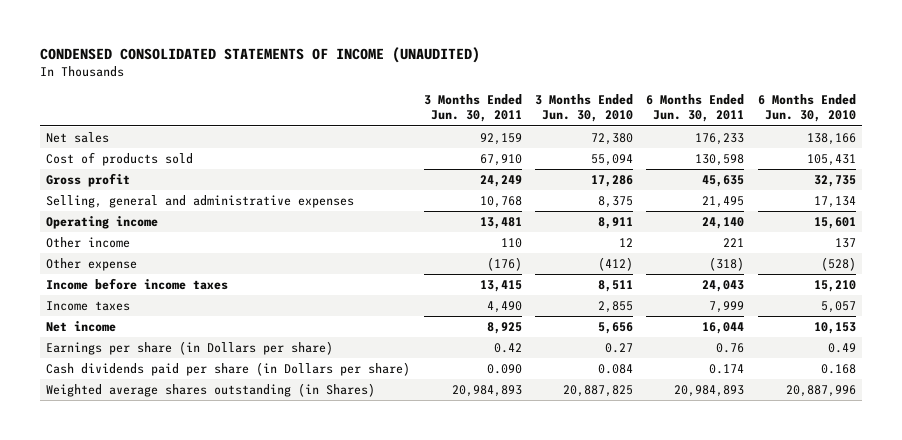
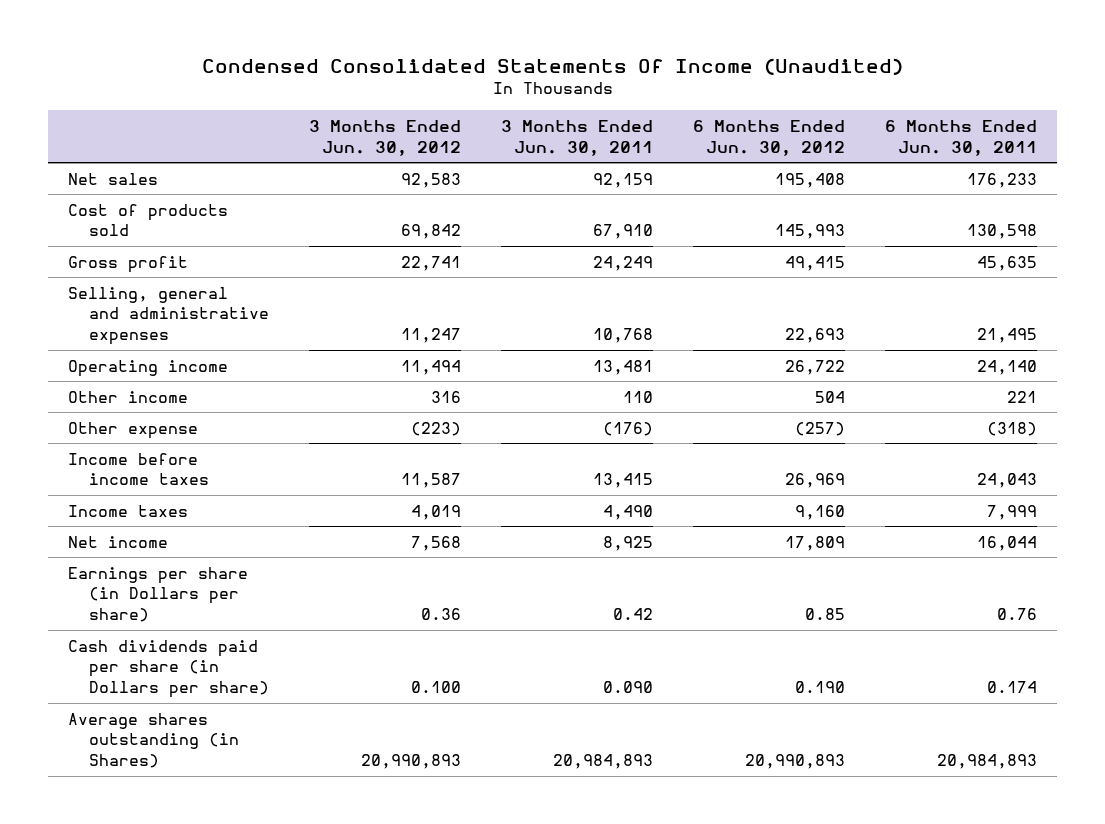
- CONDENSED CONSOLIDATED STATEMENTS OF INCOME (UNAUDITED)
+ Condensed Consolidated Statements Of Income (Unaudited)
- | 3 Months Ended Jun. 30, 2011 | 3 Months Ended Jun. 30, 2010 | 6 Months Ended Jun. 30, 2011 | 6 Months Ended Jun. 30, 2010
+ | 3 Months Ended Jun. 30, 2012 | 3 Months Ended Jun. 30, 2011 | 6 Months Ended Jun. 30, 2012 | 6 Months Ended Jun. 30, 2011
- Weighted average shares outstanding (in Shares) | 20,984,893 | 20,887,825 | 20,984,893 | 20,887,996
+ Average shares outstanding (in Shares) | 20,990,893 | 20,984,893 | 20,990,893 | 20,984,893

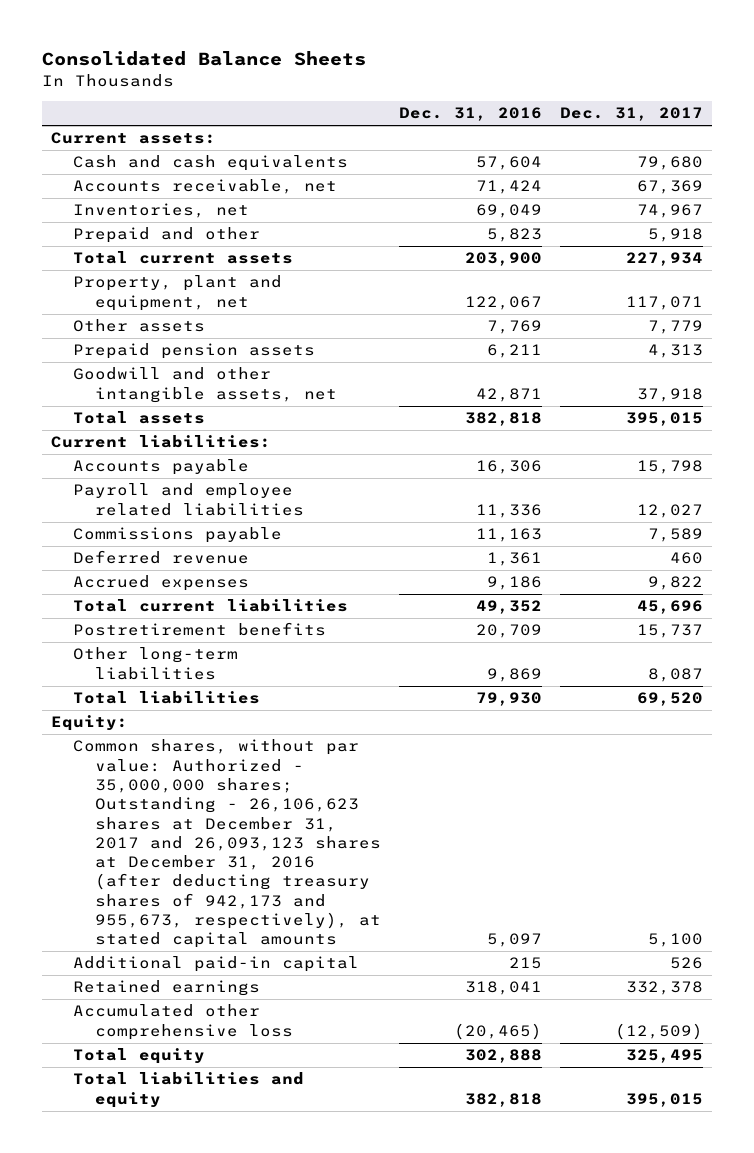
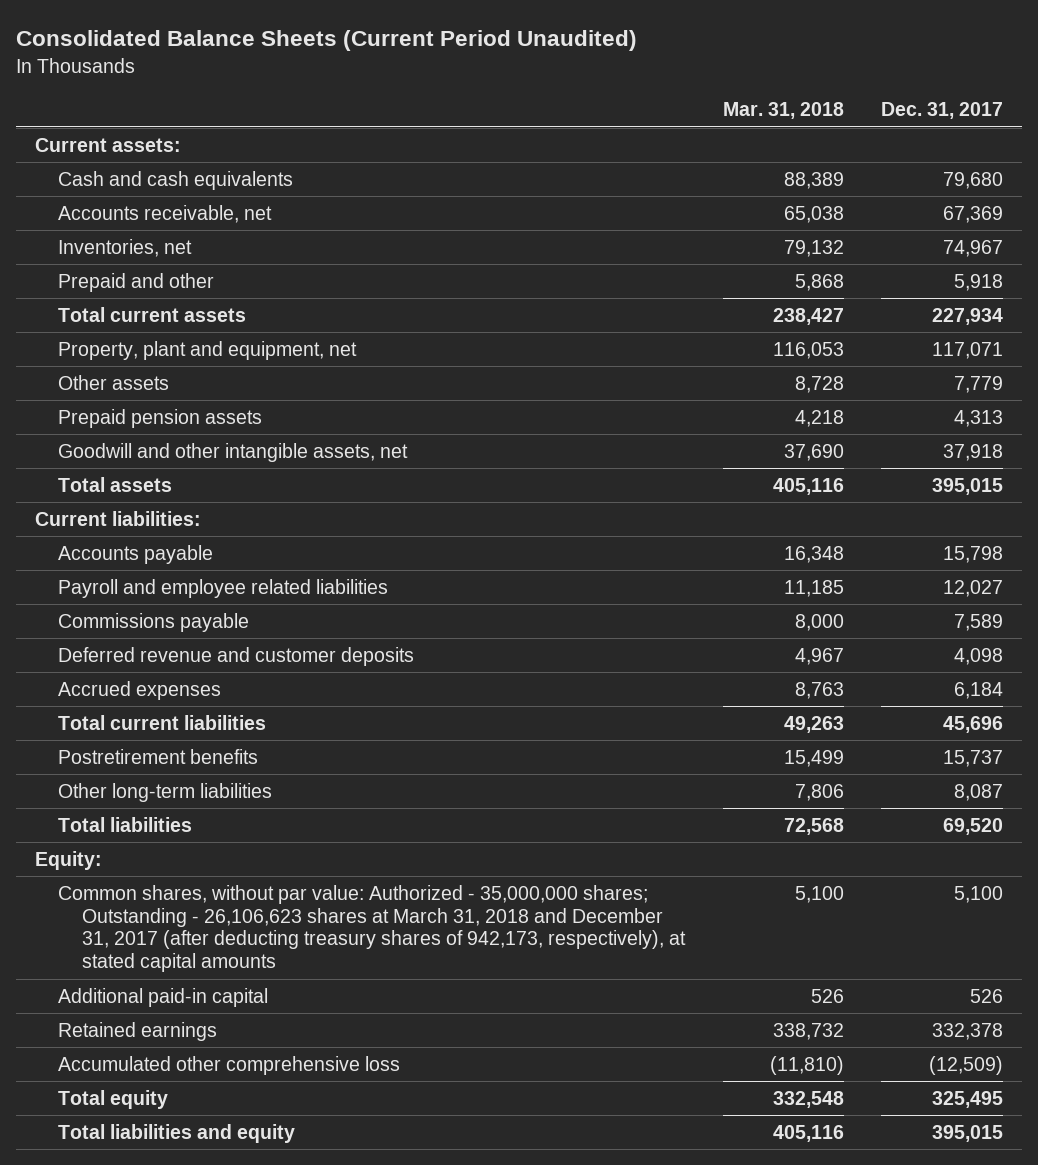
- Consolidated Balance Sheets
+ Consolidated Balance Sheets (Current Period Unaudited)
- | Dec. 31, 2016 | Dec. 31, 2017
+ | Mar. 31, 2018 | Dec. 31, 2017
- Deferred revenue | 1,361 | 460
- Accrued expenses | 9,186 | 9,822
+ Deferred revenue and customer deposits | 4,967 | 4,098
+ Accrued expenses | 8,763 | 6,184
- Common shares, without par value: Authorized - 35,000,000 shares; Outstanding - 26,106,623 shares at December 31, 2017 and 26,093,123 shares at December 31, 2016 (after deducting treasury shares of 942,173 and 955,673, respectively), at stated capital amounts | 5,097 | 5,100
+ Common shares, without par value: Authorized - 35,000,000 shares; Outstanding - 26,106,623 shares at March 31, 2018 and December 31, 2017 (after deducting treasury shares of 942,173, respectively), at stated capital amounts | 5,100 | 5,100

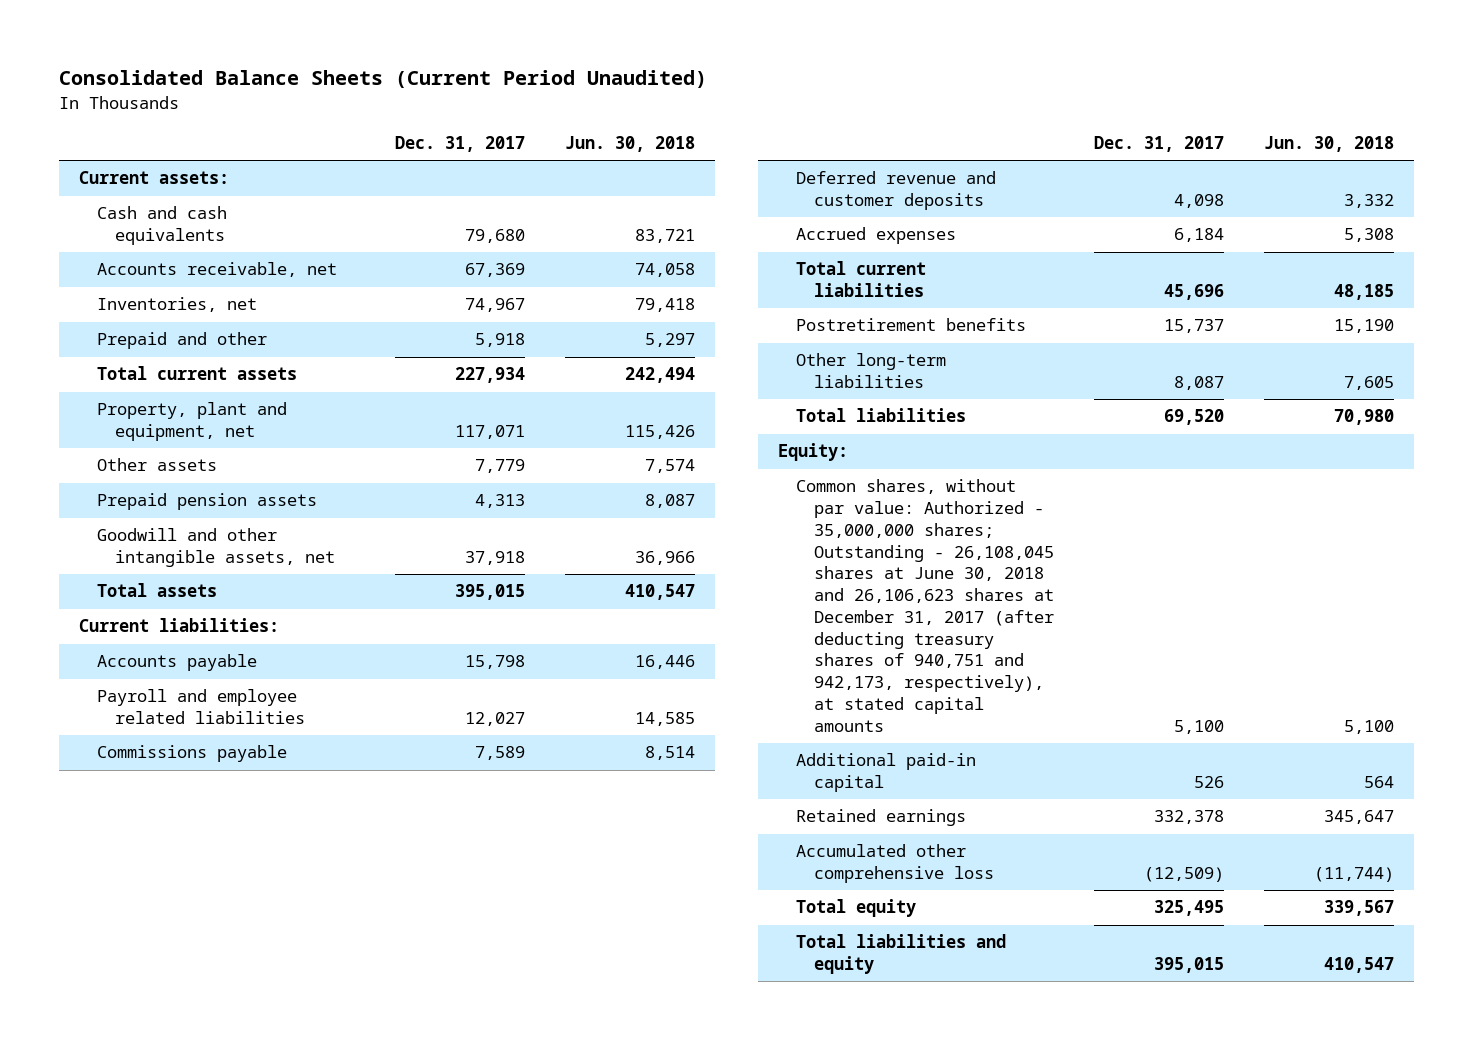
- | Mar. 31, 2018 | Dec. 31, 2017
+ | Dec. 31, 2017 | Jun. 30, 2018
- Common shares, without par value: Authorized - 35,000,000 shares; Outstanding - 26,106,623 shares at March 31, 2018 and December 31, 2017 (after deducting treasury shares of 942,173, respectively), at stated capital amounts | 5,100 | 5,100
+ Common shares, without par value: Authorized - 35,000,000 shares; Outstanding - 26,108,045 shares at June 30, 2018 and 26,106,623 shares at December 31, 2017 (after deducting treasury shares of 940,751 and 942,173, respectively), at stated capital amounts | 5,100 | 5,100

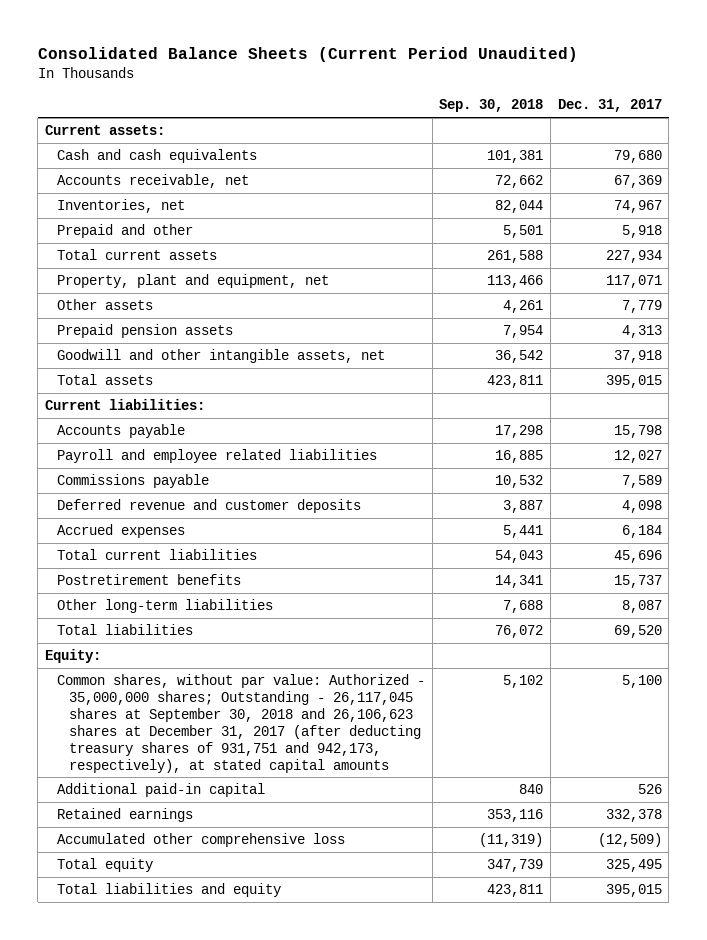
- | Dec. 31, 2017 | Jun. 30, 2018
+ | Sep. 30, 2018 | Dec. 31, 2017
- Common shares, without par value: Authorized - 35,000,000 shares; Outstanding - 26,108,045 shares at June 30, 2018 and 26,106,623 shares at December 31, 2017 (after deducting treasury shares of 940,751 and 942,173, respectively), at stated capital amounts | 5,100 | 5,100
+ Common shares, without par value: Authorized - 35,000,000 shares; Outstanding - 26,117,045 shares at September 30, 2018 and 26,106,623 shares at December 31, 2017 (after deducting treasury shares of 931,751 and 942,173, respectively), at stated capital amounts | 5,102 | 5,100

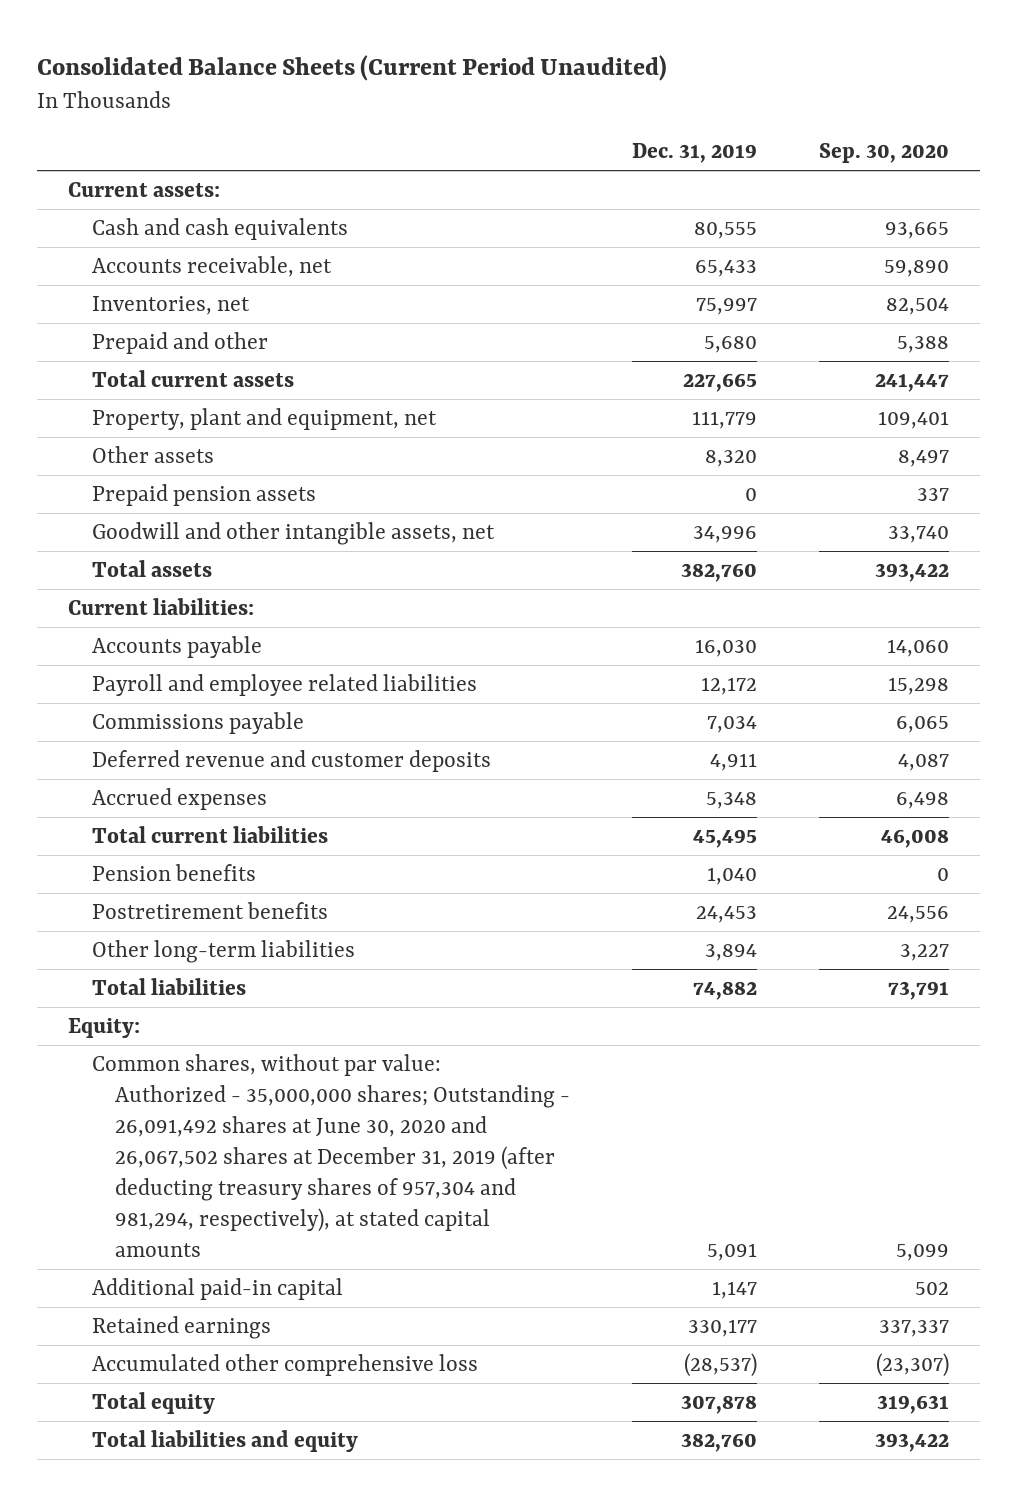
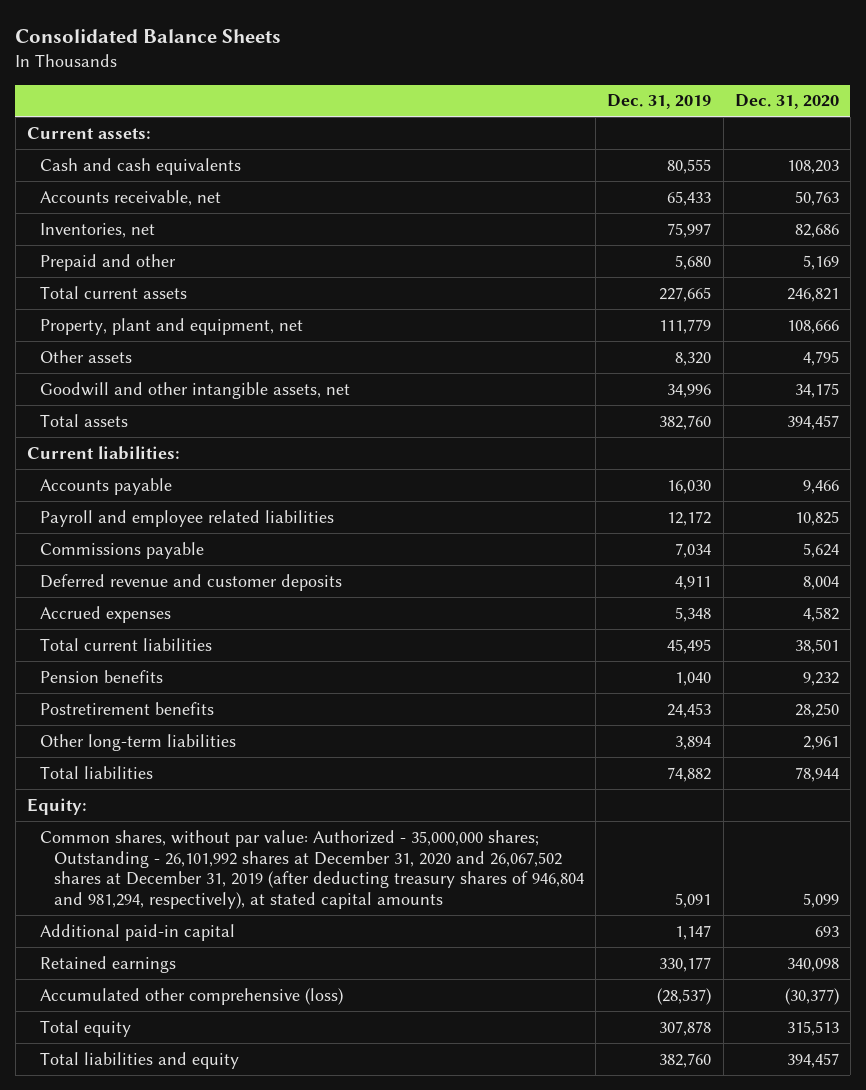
- Consolidated Balance Sheets (Current Period Unaudited)
+ Consolidated Balance Sheets
- | Dec. 31, 2019 | Sep. 30, 2020
+ | Dec. 31, 2019 | Dec. 31, 2020
- Prepaid pension assets | 0 | 337
- Common shares, without par value: Authorized - 35,000,000 shares; Outstanding - 26,091,492 shares at June 30, 2020 and 26,067,502 shares at December 31, 2019 (after deducting treasury shares of 957,304 and 981,294, respectively), at stated capital amounts | 5,091 | 5,099
+ Common shares, without par value: Authorized - 35,000,000 shares; Outstanding - 26,101,992 shares at December 31, 2020 and 26,067,502 shares at December 31, 2019 (after deducting treasury shares of 946,804 and 981,294, respectively), at stated capital amounts | 5,091 | 5,099
- Accumulated other comprehensive loss | (28,537) | (23,307)
+ Accumulated other comprehensive (loss) | (28,537) | (30,377)

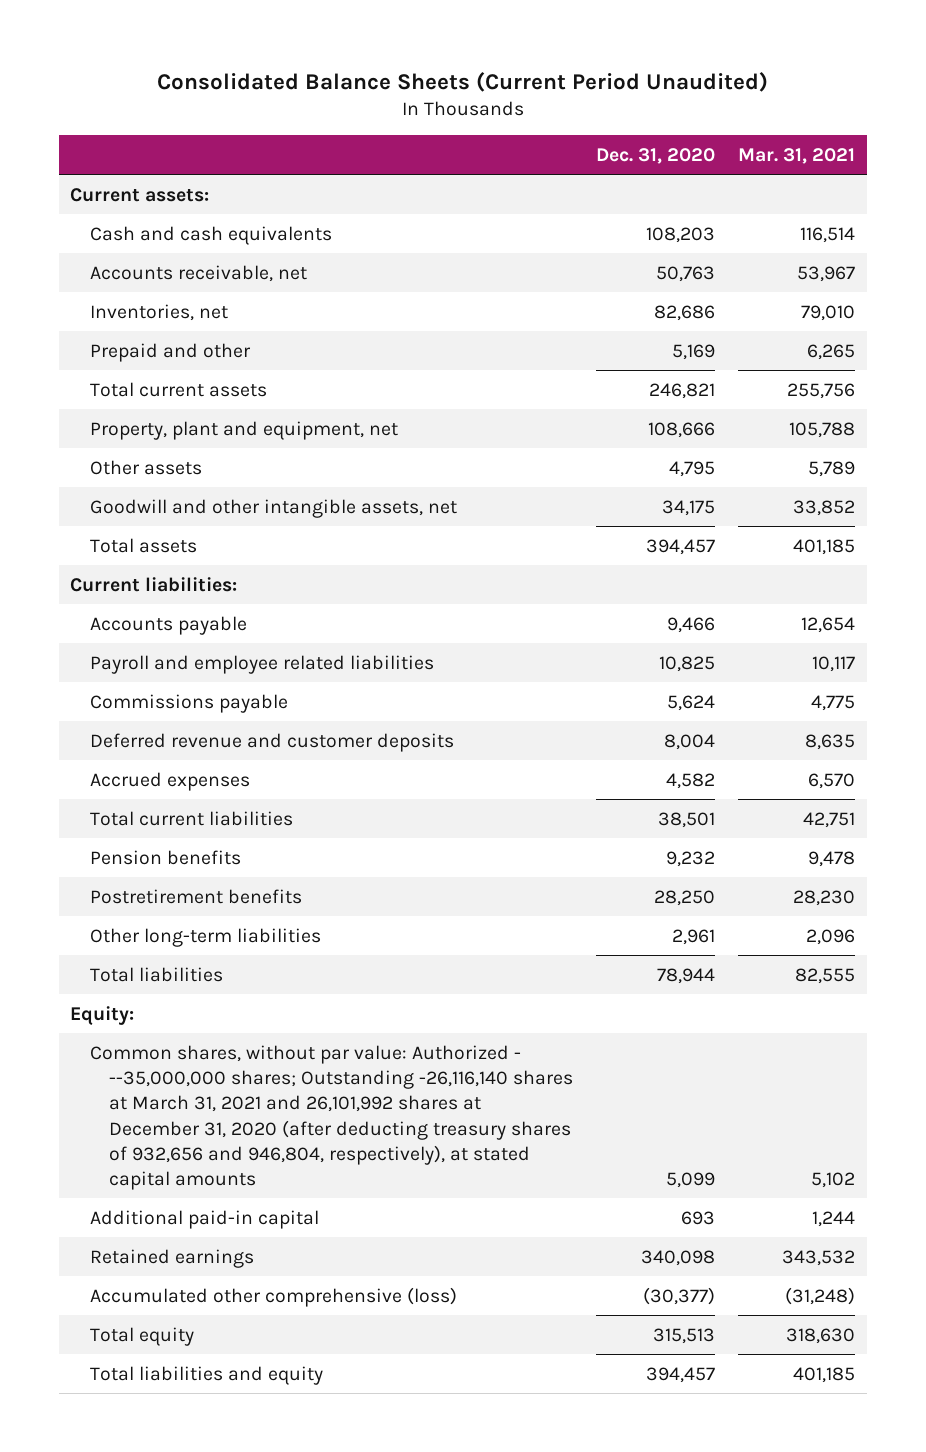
- Consolidated Balance Sheets
+ Consolidated Balance Sheets (Current Period Unaudited)
- | Dec. 31, 2019 | Dec. 31, 2020
+ | Dec. 31, 2020 | Mar. 31, 2021
- Common shares, without par value: Authorized - 35,000,000 shares; Outstanding - 26,101,992 shares at December 31, 2020 and 26,067,502 shares at December 31, 2019 (after deducting treasury shares of 946,804 and 981,294, respectively), at stated capital amounts | 5,091 | 5,099
+ Common shares, without par value: Authorized - --35,000,000 shares; Outstanding -26,116,140 shares at March 31, 2021 and 26,101,992 shares at December 31, 2020 (after deducting treasury shares of 932,656 and 946,804, respectively), at stated capital amounts | 5,099 | 5,102

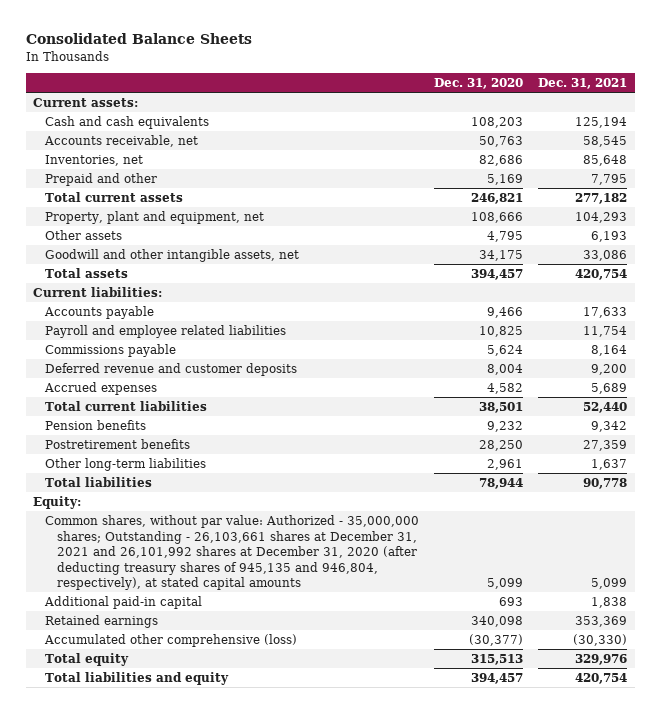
- Consolidated Balance Sheets (Current Period Unaudited)
+ Consolidated Balance Sheets
- | Dec. 31, 2020 | Mar. 31, 2021
+ | Dec. 31, 2020 | Dec. 31, 2021
- Common shares, without par value: Authorized - --35,000,000 shares; Outstanding -26,116,140 shares at March 31, 2021 and 26,101,992 shares at December 31, 2020 (after deducting treasury shares of 932,656 and 946,804, respectively), at stated capital amounts | 5,099 | 5,102
+ Common shares, without par value: Authorized - 35,000,000 shares; Outstanding - 26,103,661 shares at December 31, 2021 and 26,101,992 shares at December 31, 2020 (after deducting treasury shares of 945,135 and 946,804, respectively), at stated capital amounts | 5,099 | 5,099

